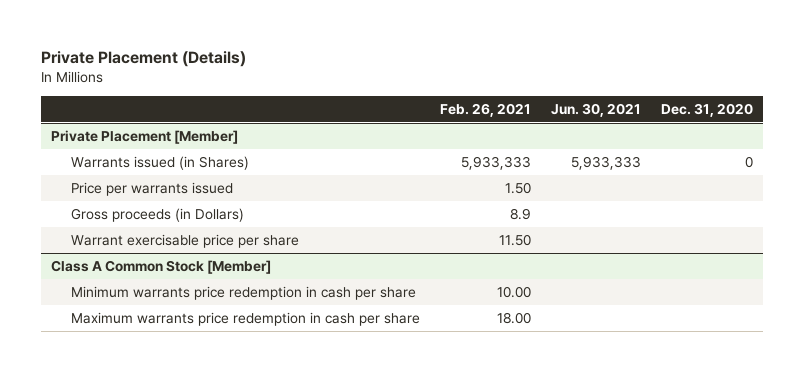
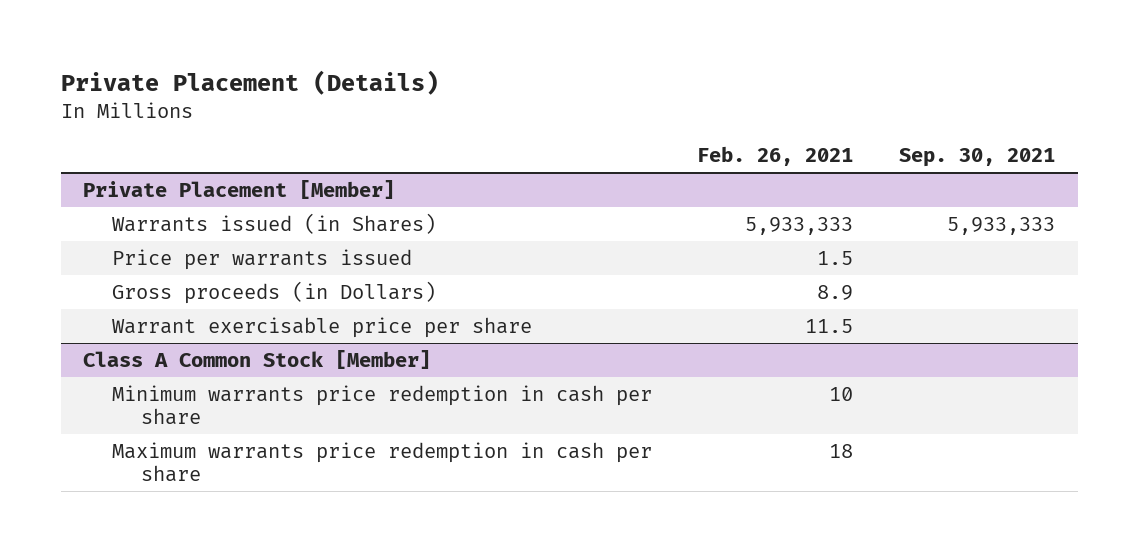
- | Feb. 26, 2021 | Jun. 30, 2021 | Dec. 31, 2020
+ | Feb. 26, 2021 | Sep. 30, 2021
@ Private Placement [Member]
- Price per warrants issued | 1.50 | |
+ Price per warrants issued | 1.5 |
- Warrant exercisable price per share | 11.50 | |
+ Warrant exercisable price per share | 11.5 |
@ Class A Common Stock [Member]
- Minimum warrants price redemption in cash per share | 10.00 | |
- Maximum warrants price redemption in cash per share | 18.00 | |
+ Minimum warrants price redemption in cash per share | 10 |
+ Maximum warrants price redemption in cash per share | 18 |

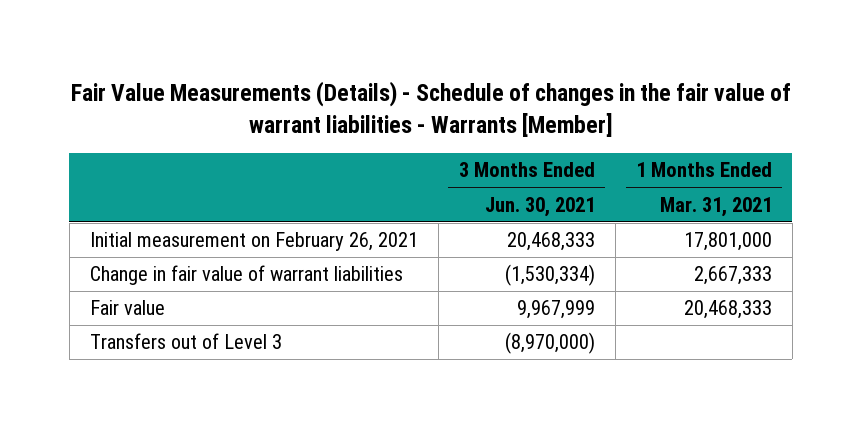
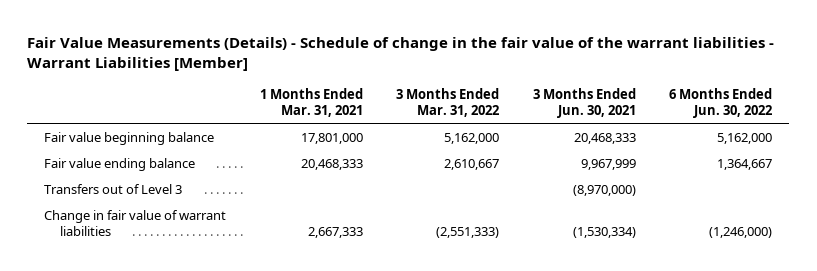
- Fair Value Measurements (Details) - Schedule of changes in the fair value of warrant liabilities - Warrants [Member]
+ Fair Value Measurements (Details) - Schedule of change in the fair value of the warrant liabilities - Warrant Liabilities [Member]
- | 3 Months Ended Jun. 30, 2021 | 1 Months Ended Mar. 31, 2021
+ | 1 Months Ended Mar. 31, 2021 | 3 Months Ended Mar. 31, 2022 | 3 Months Ended Jun. 30, 2021 | 6 Months Ended Jun. 30, 2022
- Initial measurement on February 26, 2021 | 20,468,333 | 17,801,000
- Fair value | 9,967,999 | 20,468,333
+ Fair value beginning balance | 17,801,000 | 5,162,000 | 20,468,333 | 5,162,000
+ Fair value ending balance | 20,468,333 | 2,610,667 | 9,967,999 | 1,364,667
moved down: Change in fair value of warrant liabilities | 2,667,333 | (2,551,333) | (1,530,334) | (1,246,000)

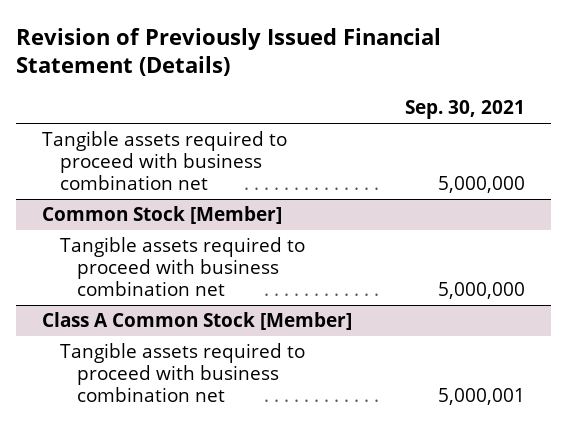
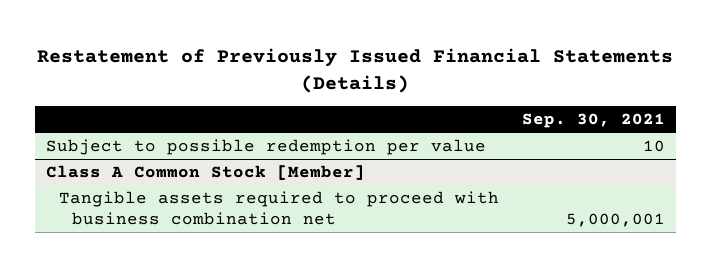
- Revision of Previously Issued Financial Statement (Details)
+ Restatement of Previously Issued Financial Statements (Details)
- Tangible assets required to proceed with business combination net | 5,000,000
- Common Stock [Member]
- Tangible assets required to proceed with business combination net | 5,000,000
+ Subject to possible redemption per value | 10

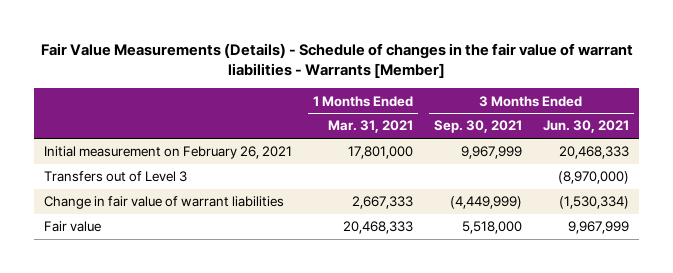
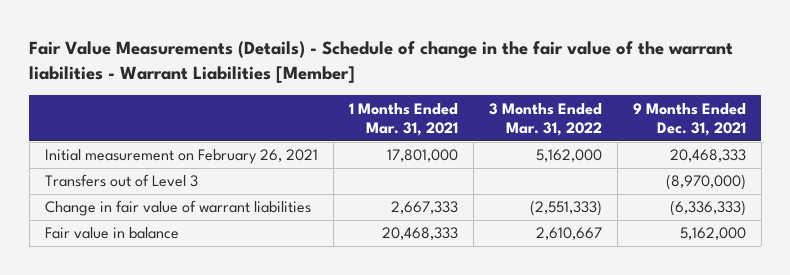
- Fair Value Measurements (Details) - Schedule of changes in the fair value of warrant liabilities - Warrants [Member]
+ Fair Value Measurements (Details) - Schedule of change in the fair value of the warrant liabilities - Warrant Liabilities [Member]
- | 1 Months Ended Mar. 31, 2021 | 3 Months Ended Sep. 30, 2021 | 3 Months Ended Jun. 30, 2021
+ | 1 Months Ended Mar. 31, 2021 | 3 Months Ended Mar. 31, 2022 | 9 Months Ended Dec. 31, 2021
- Fair value | 20,468,333 | 5,518,000 | 9,967,999
+ Fair value in balance | 20,468,333 | 2,610,667 | 5,162,000

